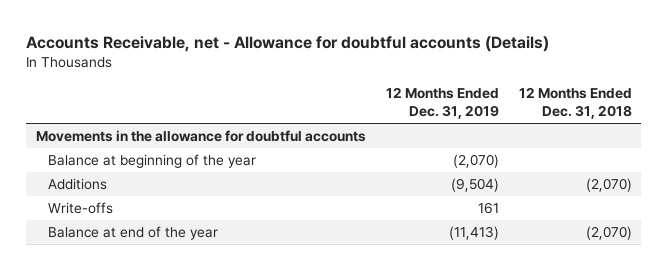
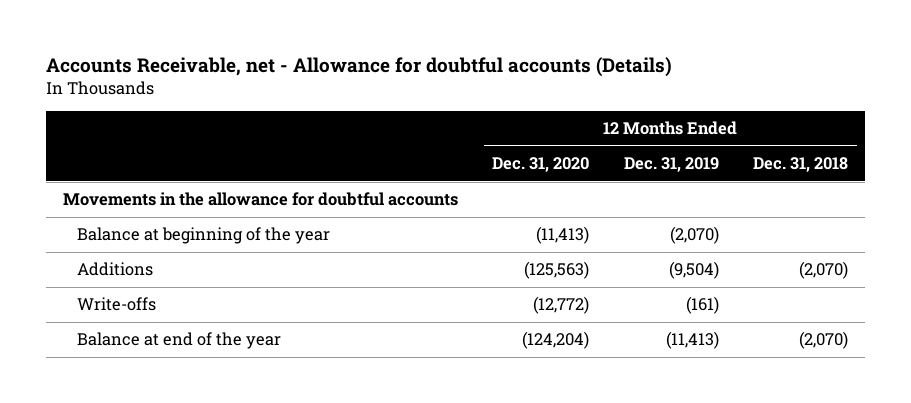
- | 12 Months Ended Dec. 31, 2019 | 12 Months Ended Dec. 31, 2018
+ | 12 Months Ended Dec. 31, 2020 | 12 Months Ended Dec. 31, 2019 | 12 Months Ended Dec. 31, 2018
- Write-offs | 161 |
+ Write-offs | (12,772) | (161) |

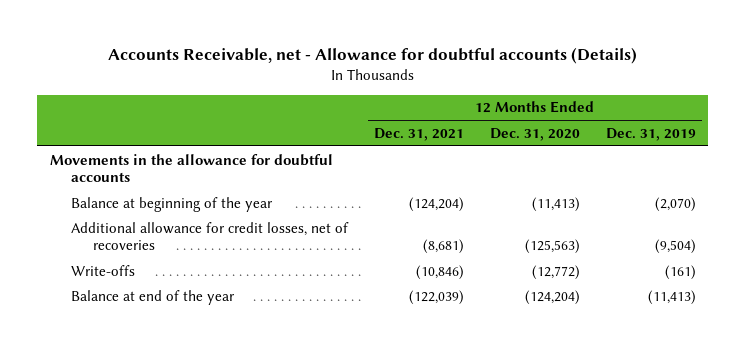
- | 12 Months Ended Dec. 31, 2020 | 12 Months Ended Dec. 31, 2019 | 12 Months Ended Dec. 31, 2018
+ | 12 Months Ended Dec. 31, 2021 | 12 Months Ended Dec. 31, 2020 | 12 Months Ended Dec. 31, 2019
- Additions | (125,563) | (9,504) | (2,070)
+ Additional allowance for credit losses, net of recoveries | (8,681) | (125,563) | (9,504)

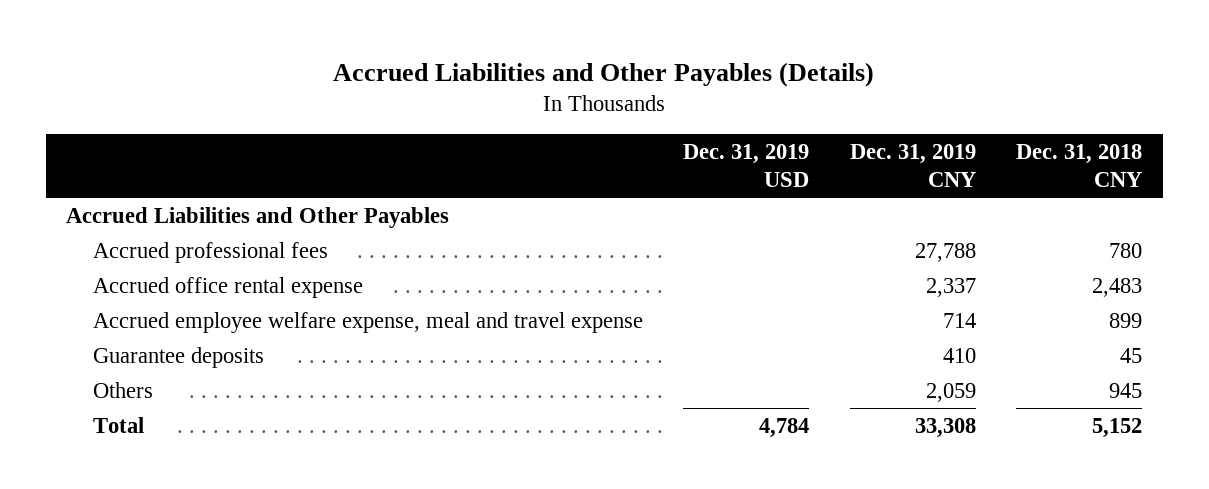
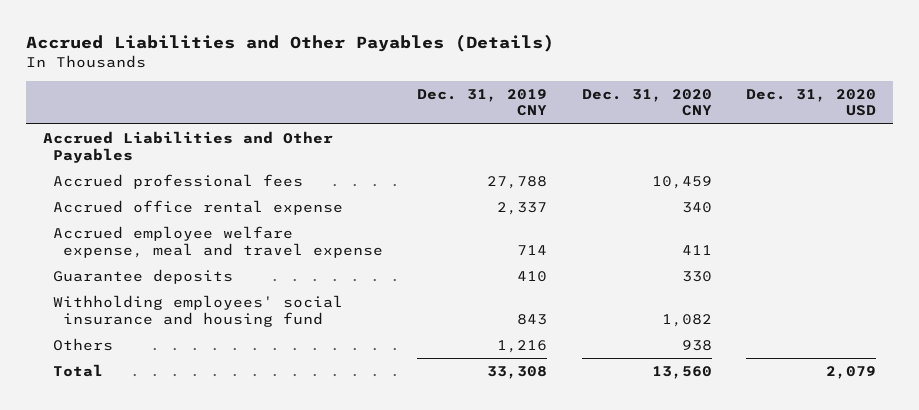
- | Dec. 31, 2019 USD | Dec. 31, 2019 CNY | Dec. 31, 2018 CNY
+ | Dec. 31, 2019 CNY | Dec. 31, 2020 CNY | Dec. 31, 2020 USD
- Others | | 2,059 | 945
+ Withholding employees' social insurance and housing fund | 843 | 1,082 |
+ Others | 1,216 | 938 |

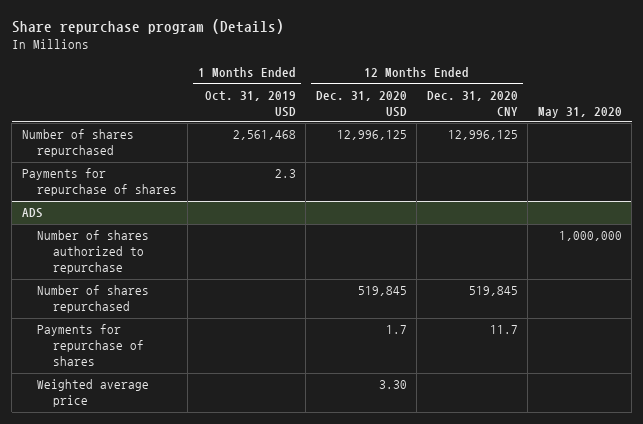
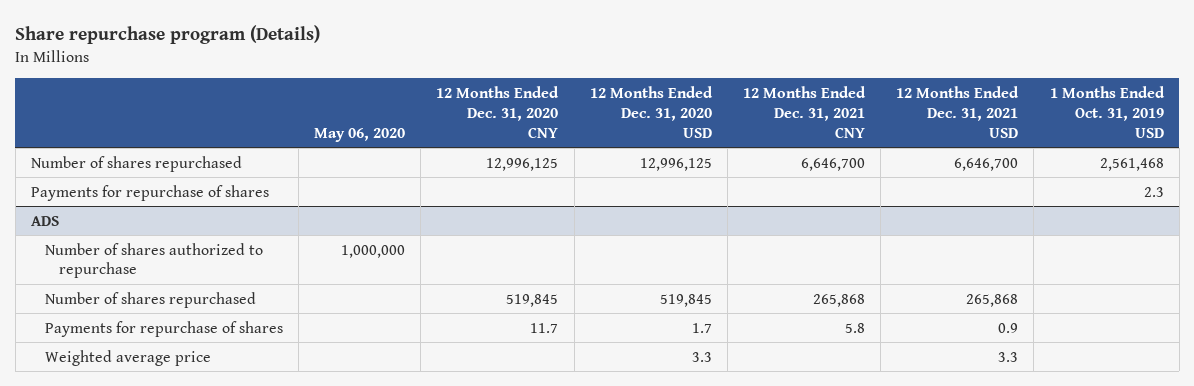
- | 1 Months Ended Oct. 31, 2019 USD | 12 Months Ended Dec. 31, 2020 USD | 12 Months Ended Dec. 31, 2020 CNY | May 31, 2020
+ | May 06, 2020 | 12 Months Ended Dec. 31, 2020 CNY | 12 Months Ended Dec. 31, 2020 USD | 12 Months Ended Dec. 31, 2021 CNY | 12 Months Ended Dec. 31, 2021 USD | 1 Months Ended Oct. 31, 2019 USD
@ ADS
- Weighted average price | | 3.30 | |
+ Weighted average price | | | 3.3 | | 3.3 |

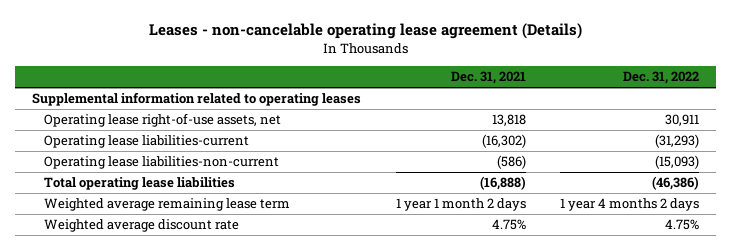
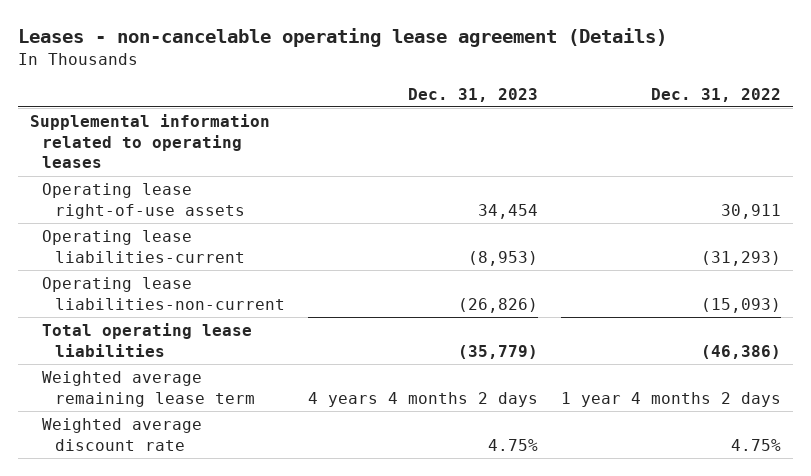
- | Dec. 31, 2021 | Dec. 31, 2022
+ | Dec. 31, 2023 | Dec. 31, 2022
- Operating lease right-of-use assets, net | 13,818 | 30,911
+ Operating lease right-of-use assets | 34,454 | 30,911

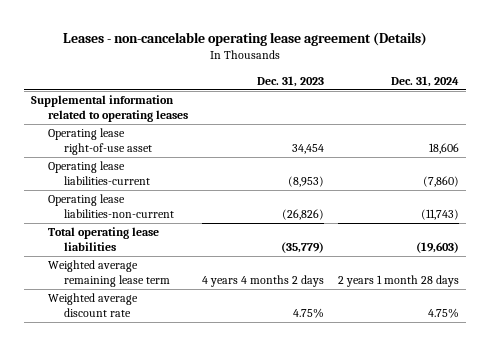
- | Dec. 31, 2023 | Dec. 31, 2022
+ | Dec. 31, 2023 | Dec. 31, 2024
- Operating lease right-of-use assets | 34,454 | 30,911
+ Operating lease right-of-use asset | 34,454 | 18,606

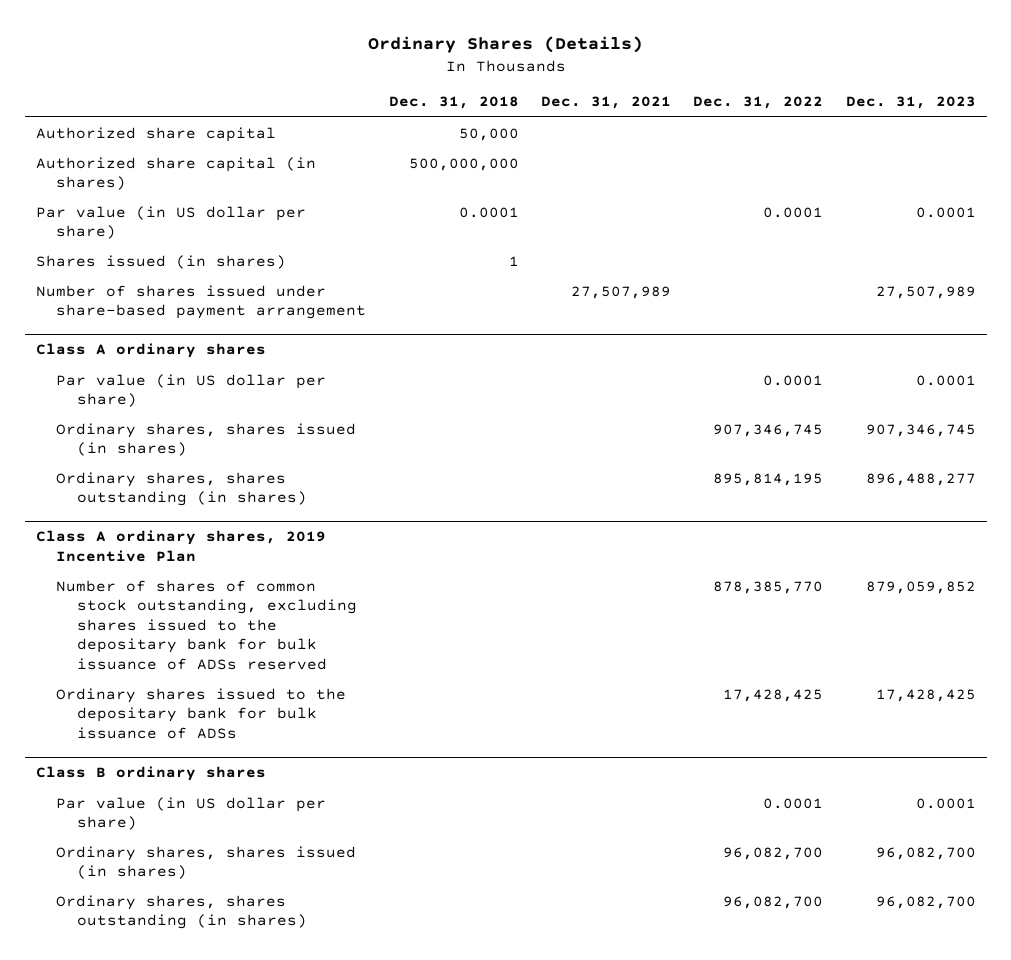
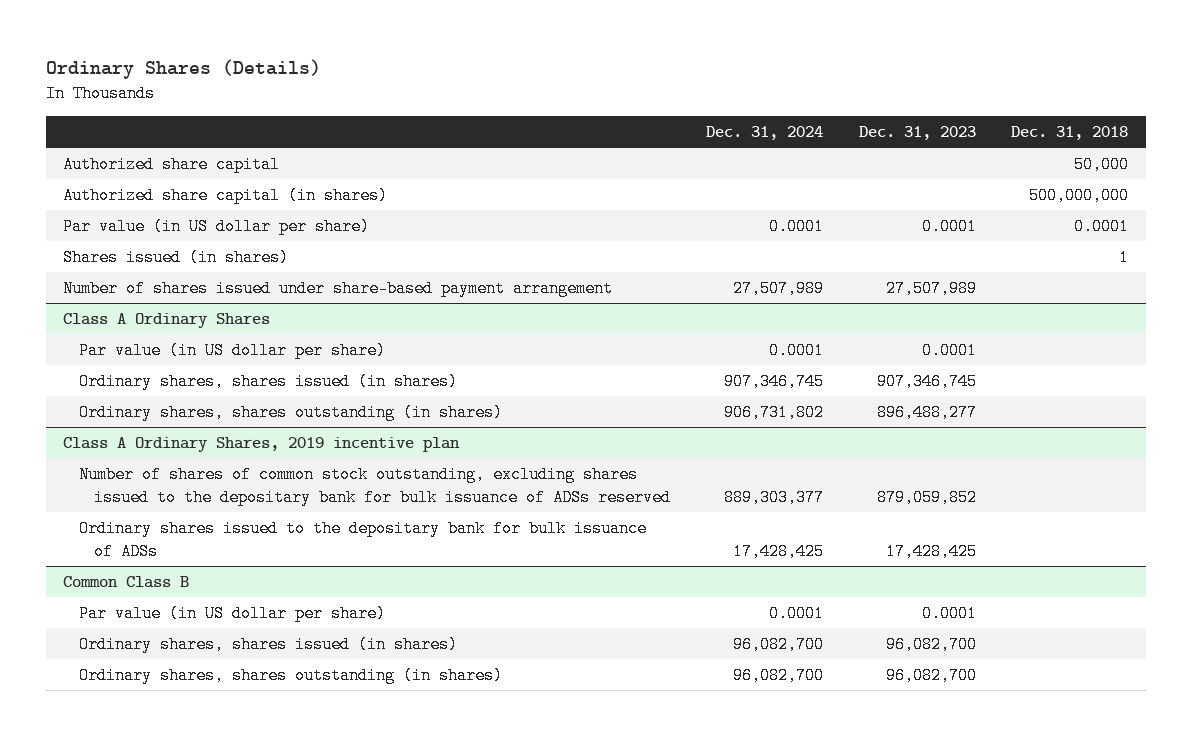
- | Dec. 31, 2018 | Dec. 31, 2021 | Dec. 31, 2022 | Dec. 31, 2023
+ | Dec. 31, 2024 | Dec. 31, 2023 | Dec. 31, 2018
- Class A ordinary shares
+ Class A Ordinary Shares
- Class A ordinary shares, 2019 Incentive Plan
+ Class A Ordinary Shares, 2019 incentive plan
- Class B ordinary shares
+ Common Class B

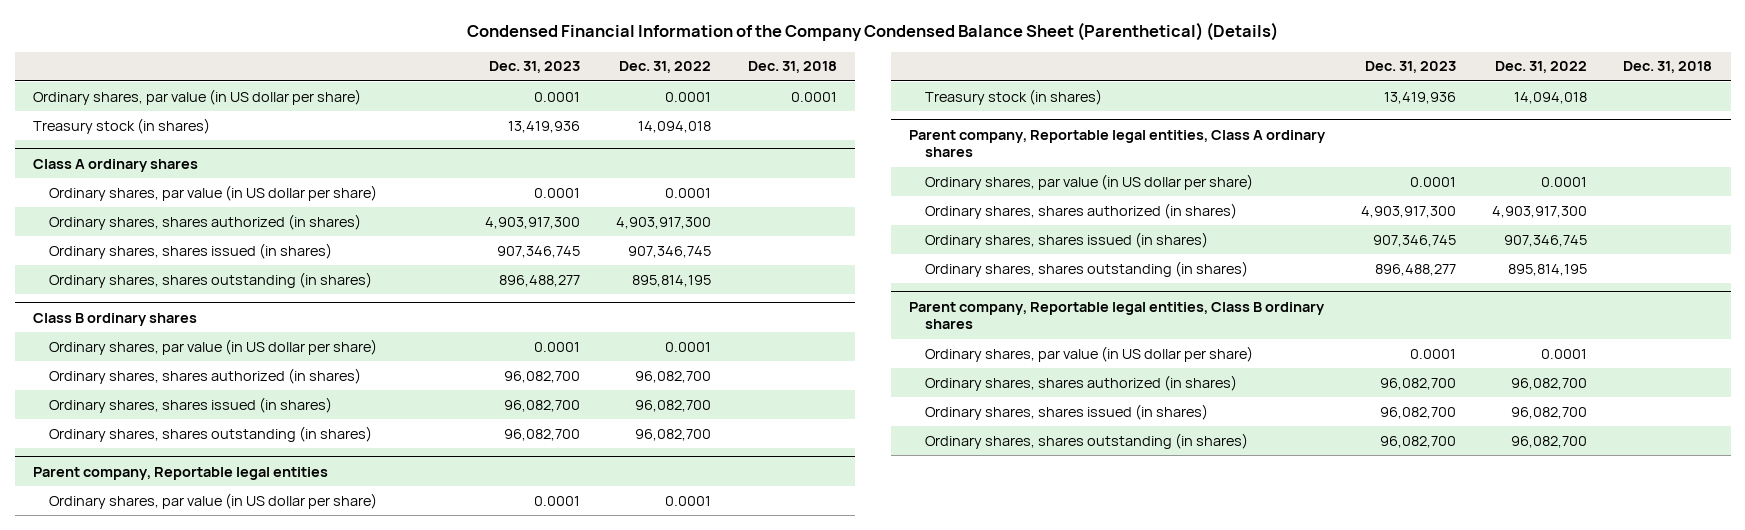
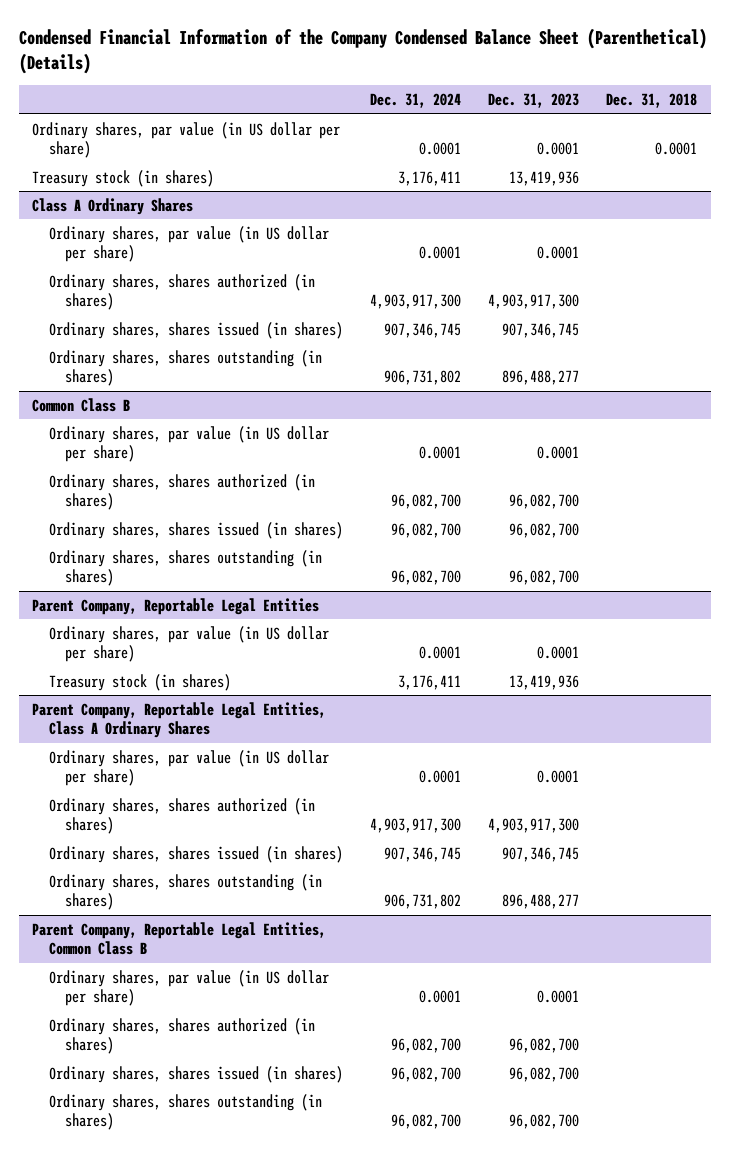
- | Dec. 31, 2023 | Dec. 31, 2022 | Dec. 31, 2018
+ | Dec. 31, 2024 | Dec. 31, 2023 | Dec. 31, 2018
- Class A ordinary shares
+ Class A Ordinary Shares
- Class B ordinary shares
+ Common Class B
- Parent company, Reportable legal entities
+ Parent Company, Reportable Legal Entities
- Parent company, Reportable legal entities, Class A ordinary shares
+ Parent Company, Reportable Legal Entities, Class A Ordinary Shares
- Parent company, Reportable legal entities, Class B ordinary shares
+ Parent Company, Reportable Legal Entities, Common Class B

